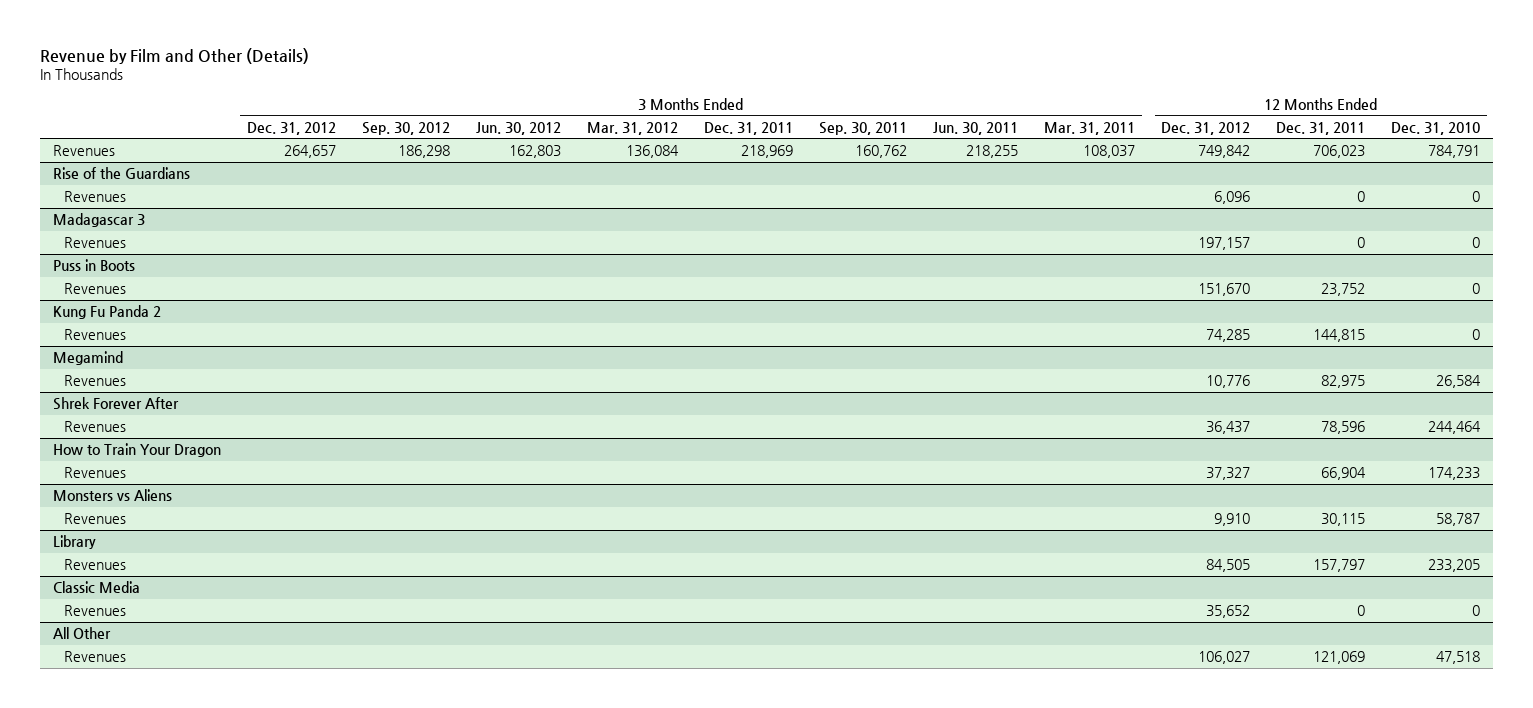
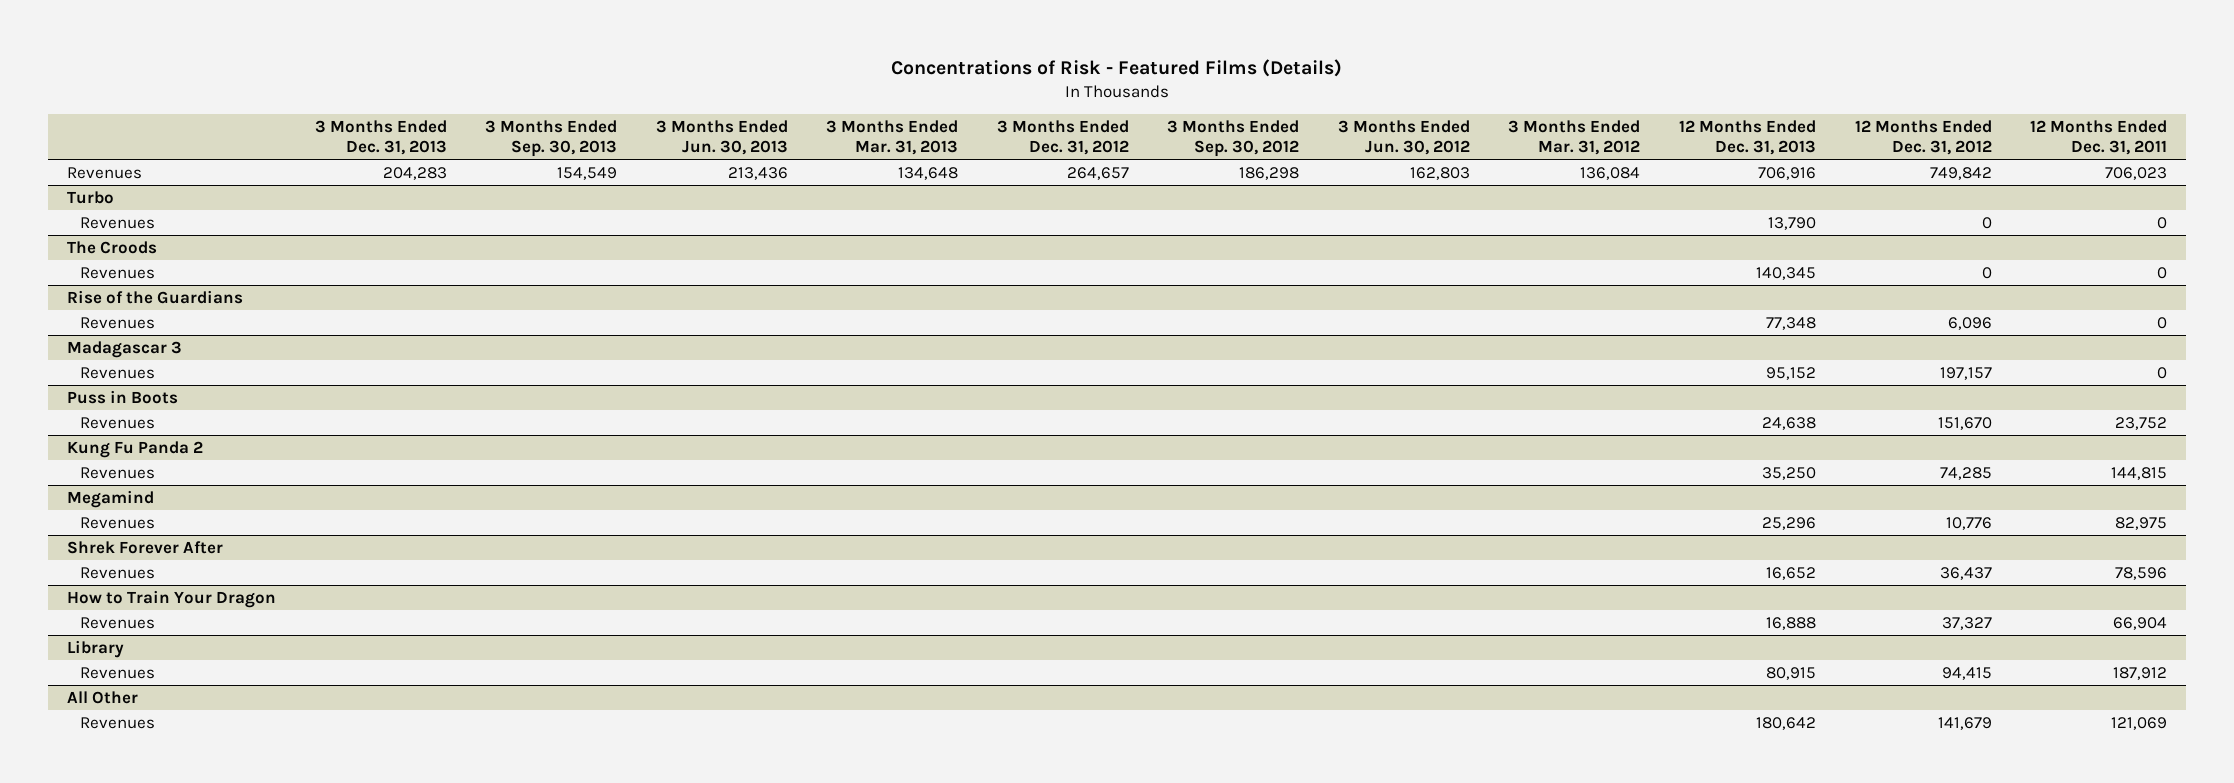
- Revenue by Film and Other (Details)
+ Concentrations of Risk - Featured Films (Details)
- | 3 Months Ended Dec. 31, 2012 | 3 Months Ended Sep. 30, 2012 | 3 Months Ended Jun. 30, 2012 | 3 Months Ended Mar. 31, 2012 | 3 Months Ended Dec. 31, 2011 | 3 Months Ended Sep. 30, 2011 | 3 Months Ended Jun. 30, 2011 | 3 Months Ended Mar. 31, 2011 | 12 Months Ended Dec. 31, 2012 | 12 Months Ended Dec. 31, 2011 | 12 Months Ended Dec. 31, 2010
+ | 3 Months Ended Dec. 31, 2013 | 3 Months Ended Sep. 30, 2013 | 3 Months Ended Jun. 30, 2013 | 3 Months Ended Mar. 31, 2013 | 3 Months Ended Dec. 31, 2012 | 3 Months Ended Sep. 30, 2012 | 3 Months Ended Jun. 30, 2012 | 3 Months Ended Mar. 31, 2012 | 12 Months Ended Dec. 31, 2013 | 12 Months Ended Dec. 31, 2012 | 12 Months Ended Dec. 31, 2011
+ Turbo
+ Revenues | | | | | | | | | 13,790 | 0 | 0
+ The Croods
+ Revenues | | | | | | | | | 140,345 | 0 | 0
- Monsters vs Aliens
- Revenues | | | | | | | | | 9,910 | 30,115 | 58,787
@ Library
- Revenues | | | | | | | | | 84,505 | 157,797 | 233,205
- Classic Media
- Revenues | | | | | | | | | 35,652 | 0 | 0
@ Library
+ Revenues | | | | | | | | | 80,915 | 94,415 | 187,912
@ All Other
- Revenues | | | | | | | | | 106,027 | 121,069 | 47,518
+ Revenues | | | | | | | | | 180,642 | 141,679 | 121,069

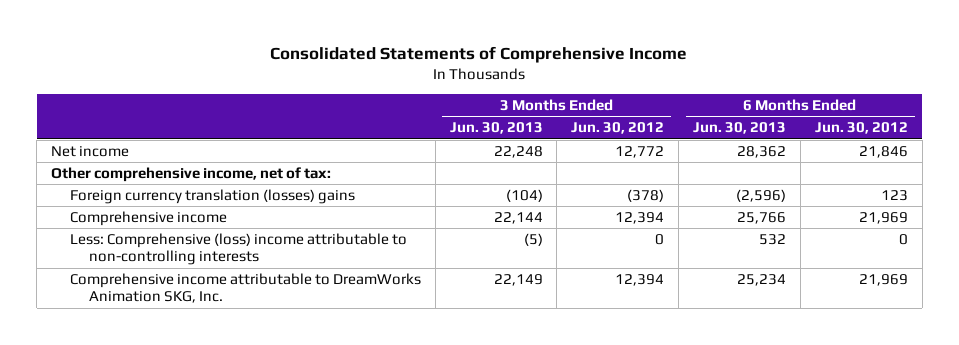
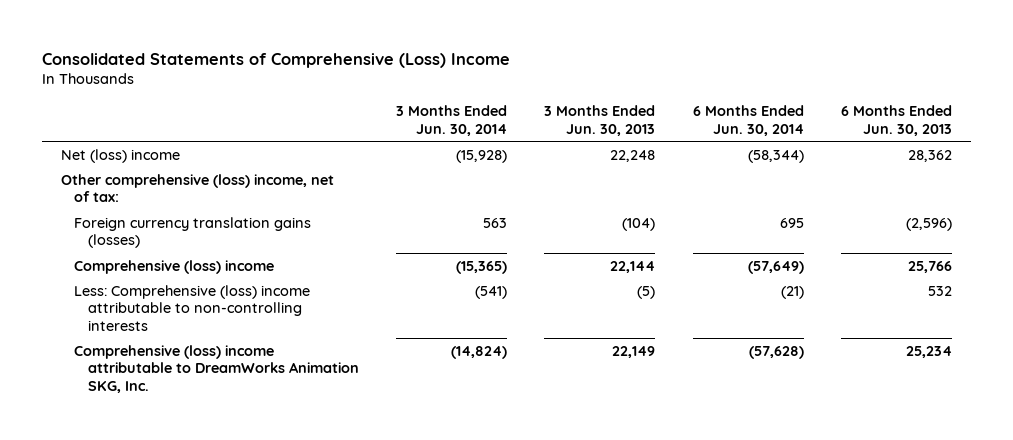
- Consolidated Statements of Comprehensive Income
+ Consolidated Statements of Comprehensive (Loss) Income
- | 3 Months Ended Jun. 30, 2013 | 3 Months Ended Jun. 30, 2012 | 6 Months Ended Jun. 30, 2013 | 6 Months Ended Jun. 30, 2012
+ | 3 Months Ended Jun. 30, 2014 | 3 Months Ended Jun. 30, 2013 | 6 Months Ended Jun. 30, 2014 | 6 Months Ended Jun. 30, 2013
- Net income | 22,248 | 12,772 | 28,362 | 21,846
- Other comprehensive income, net of tax:
- Foreign currency translation (losses) gains | (104) | (378) | (2,596) | 123
- Comprehensive income | 22,144 | 12,394 | 25,766 | 21,969
+ Net (loss) income | (15,928) | 22,248 | (58,344) | 28,362
+ Other comprehensive (loss) income, net of tax:
+ Foreign currency translation gains (losses) | 563 | (104) | 695 | (2,596)
+ Comprehensive (loss) income | (15,365) | 22,144 | (57,649) | 25,766
- Comprehensive income attributable to DreamWorks Animation SKG, Inc. | 22,149 | 12,394 | 25,234 | 21,969
+ Comprehensive (loss) income attributable to DreamWorks Animation SKG, Inc. | (14,824) | 22,149 | (57,628) | 25,234

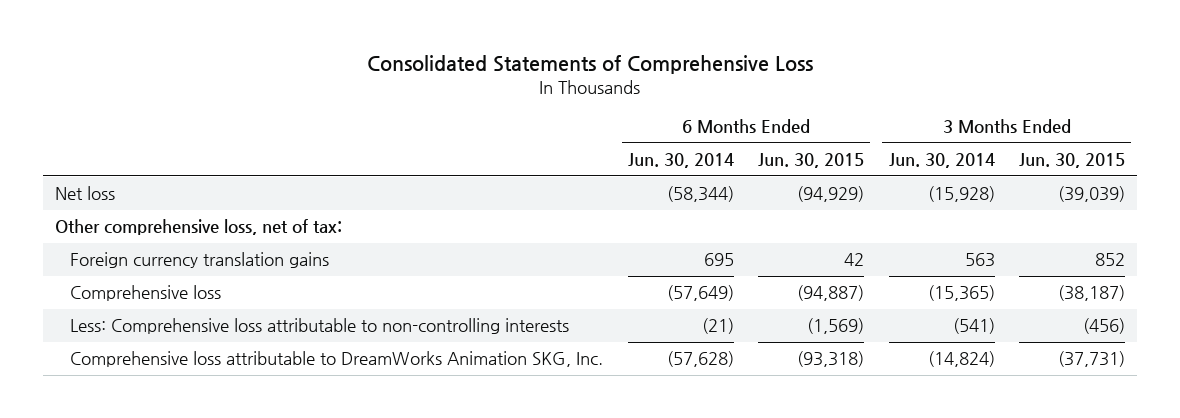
- Consolidated Statements of Comprehensive (Loss) Income
+ Consolidated Statements of Comprehensive Loss
- | 3 Months Ended Jun. 30, 2014 | 3 Months Ended Jun. 30, 2013 | 6 Months Ended Jun. 30, 2014 | 6 Months Ended Jun. 30, 2013
+ | 6 Months Ended Jun. 30, 2014 | 6 Months Ended Jun. 30, 2015 | 3 Months Ended Jun. 30, 2014 | 3 Months Ended Jun. 30, 2015
- Net (loss) income | (15,928) | 22,248 | (58,344) | 28,362
- Other comprehensive (loss) income, net of tax:
- Foreign currency translation gains (losses) | 563 | (104) | 695 | (2,596)
- Comprehensive (loss) income | (15,365) | 22,144 | (57,649) | 25,766
- Less: Comprehensive (loss) income attributable to non-controlling interests | (541) | (5) | (21) | 532
- Comprehensive (loss) income attributable to DreamWorks Animation SKG, Inc. | (14,824) | 22,149 | (57,628) | 25,234
+ Net loss | (58,344) | (94,929) | (15,928) | (39,039)
+ Other comprehensive loss, net of tax:
+ Foreign currency translation gains | 695 | 42 | 563 | 852
+ Comprehensive loss | (57,649) | (94,887) | (15,365) | (38,187)
+ Less: Comprehensive loss attributable to non-controlling interests | (21) | (1,569) | (541) | (456)
+ Comprehensive loss attributable to DreamWorks Animation SKG, Inc. | (57,628) | (93,318) | (14,824) | (37,731)

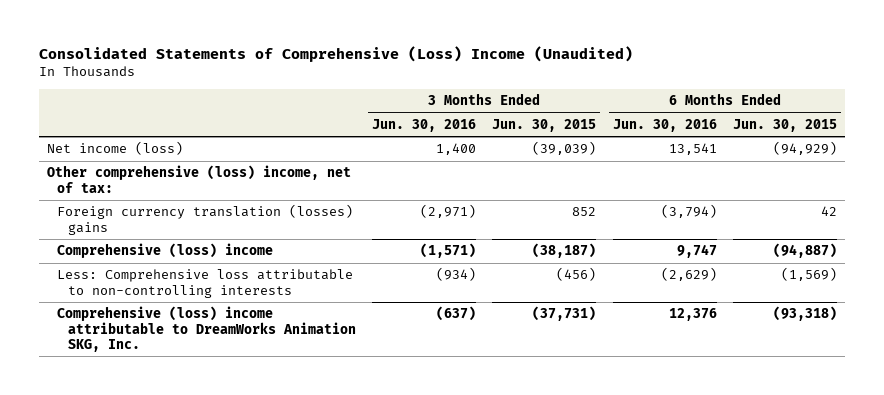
- Consolidated Statements of Comprehensive Loss
+ Consolidated Statements of Comprehensive (Loss) Income (Unaudited)
- | 6 Months Ended Jun. 30, 2014 | 6 Months Ended Jun. 30, 2015 | 3 Months Ended Jun. 30, 2014 | 3 Months Ended Jun. 30, 2015
+ | 3 Months Ended Jun. 30, 2016 | 3 Months Ended Jun. 30, 2015 | 6 Months Ended Jun. 30, 2016 | 6 Months Ended Jun. 30, 2015
- Net loss | (58,344) | (94,929) | (15,928) | (39,039)
- Other comprehensive loss, net of tax:
- Foreign currency translation gains | 695 | 42 | 563 | 852
- Comprehensive loss | (57,649) | (94,887) | (15,365) | (38,187)
+ Net income (loss) | 1,400 | (39,039) | 13,541 | (94,929)
+ Other comprehensive (loss) income, net of tax:
+ Foreign currency translation (losses) gains | (2,971) | 852 | (3,794) | 42
+ Comprehensive (loss) income | (1,571) | (38,187) | 9,747 | (94,887)
- Comprehensive loss attributable to DreamWorks Animation SKG, Inc. | (57,628) | (93,318) | (14,824) | (37,731)
+ Comprehensive (loss) income attributable to DreamWorks Animation SKG, Inc. | (637) | (37,731) | 12,376 | (93,318)

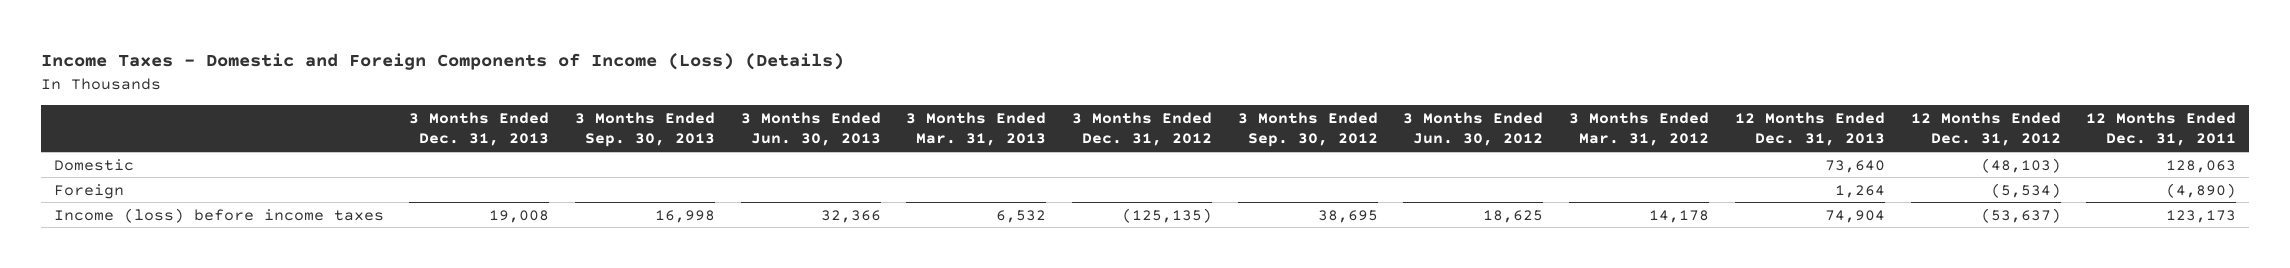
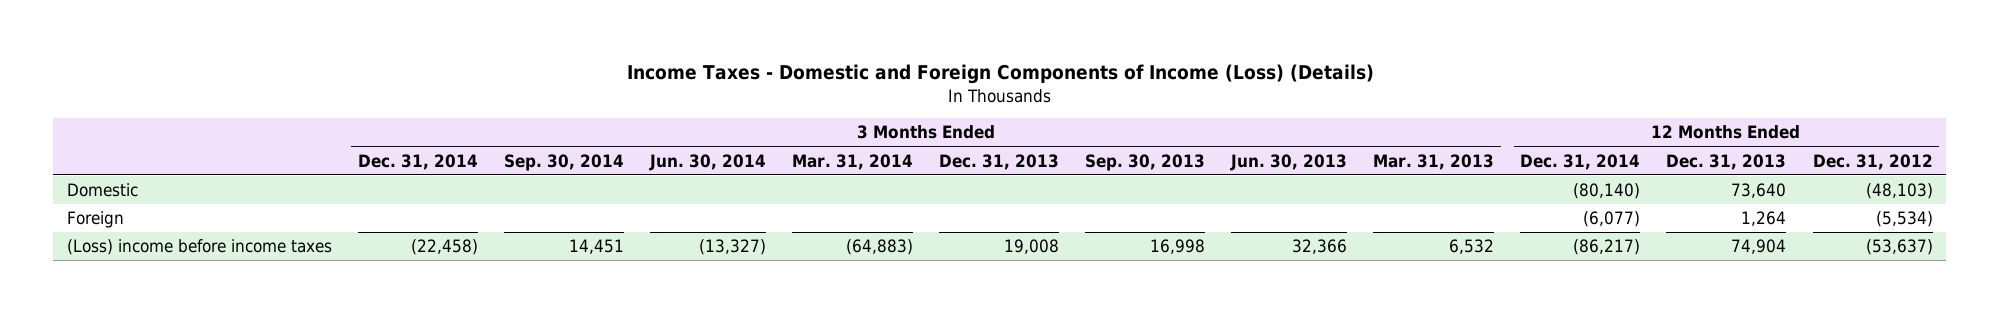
- | 3 Months Ended Dec. 31, 2013 | 3 Months Ended Sep. 30, 2013 | 3 Months Ended Jun. 30, 2013 | 3 Months Ended Mar. 31, 2013 | 3 Months Ended Dec. 31, 2012 | 3 Months Ended Sep. 30, 2012 | 3 Months Ended Jun. 30, 2012 | 3 Months Ended Mar. 31, 2012 | 12 Months Ended Dec. 31, 2013 | 12 Months Ended Dec. 31, 2012 | 12 Months Ended Dec. 31, 2011
+ | 3 Months Ended Dec. 31, 2014 | 3 Months Ended Sep. 30, 2014 | 3 Months Ended Jun. 30, 2014 | 3 Months Ended Mar. 31, 2014 | 3 Months Ended Dec. 31, 2013 | 3 Months Ended Sep. 30, 2013 | 3 Months Ended Jun. 30, 2013 | 3 Months Ended Mar. 31, 2013 | 12 Months Ended Dec. 31, 2014 | 12 Months Ended Dec. 31, 2013 | 12 Months Ended Dec. 31, 2012
- Income (loss) before income taxes | 19,008 | 16,998 | 32,366 | 6,532 | (125,135) | 38,695 | 18,625 | 14,178 | 74,904 | (53,637) | 123,173
+ (Loss) income before income taxes | (22,458) | 14,451 | (13,327) | (64,883) | 19,008 | 16,998 | 32,366 | 6,532 | (86,217) | 74,904 | (53,637)

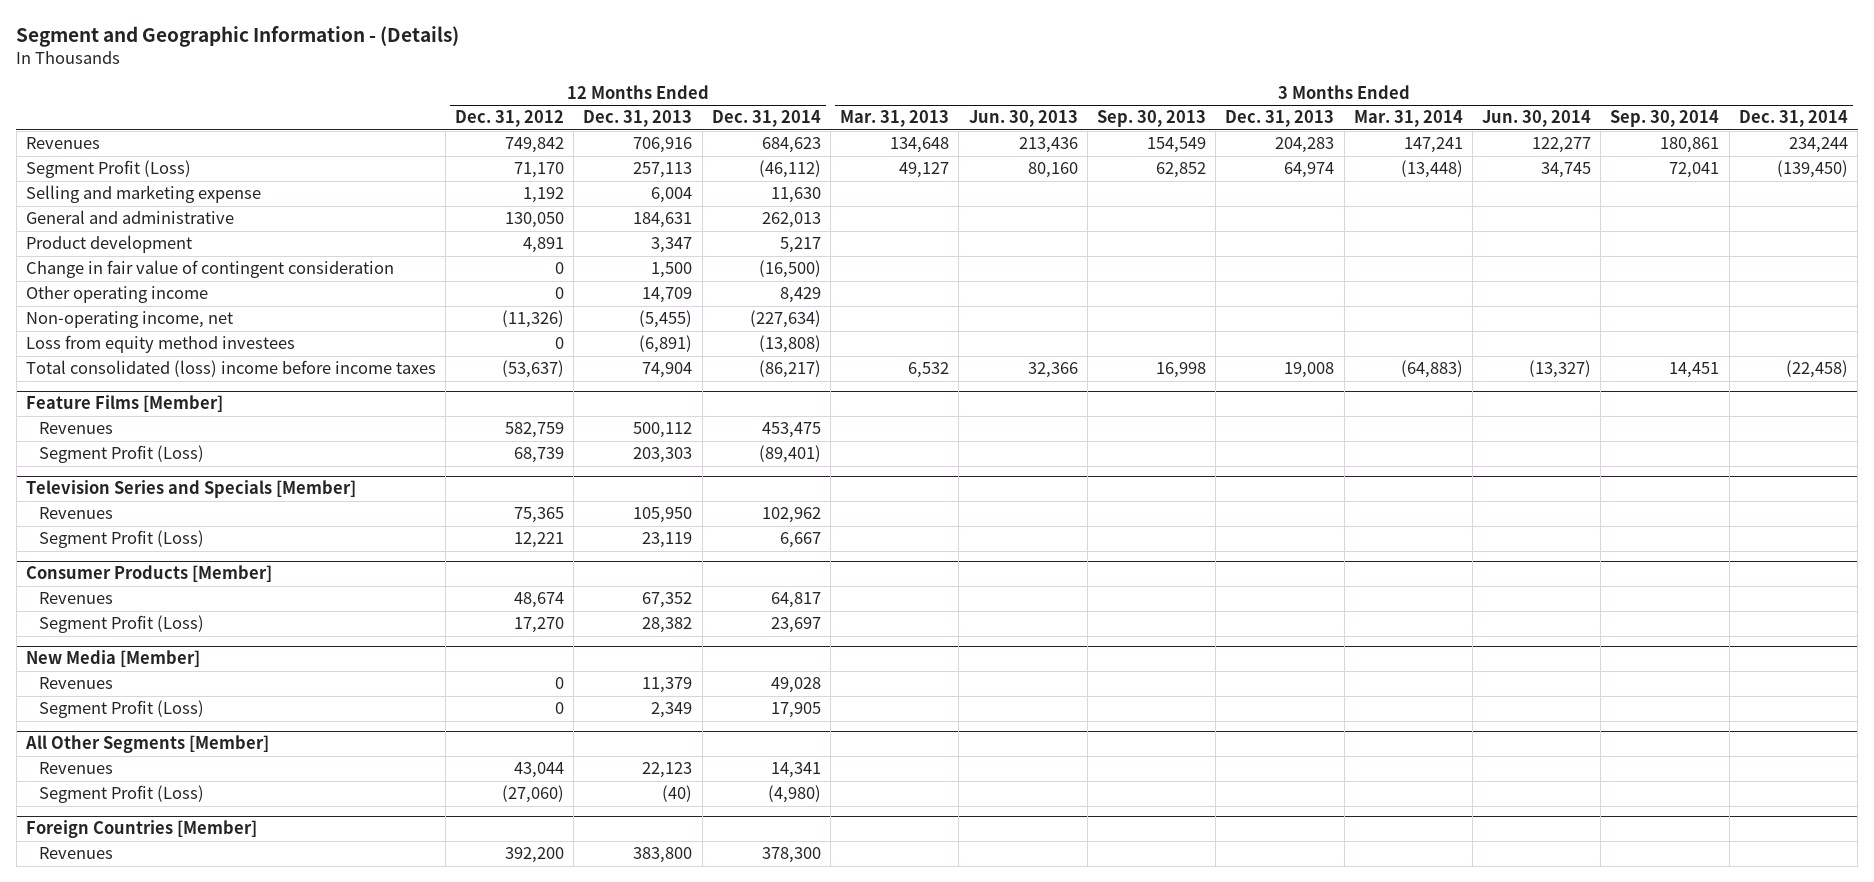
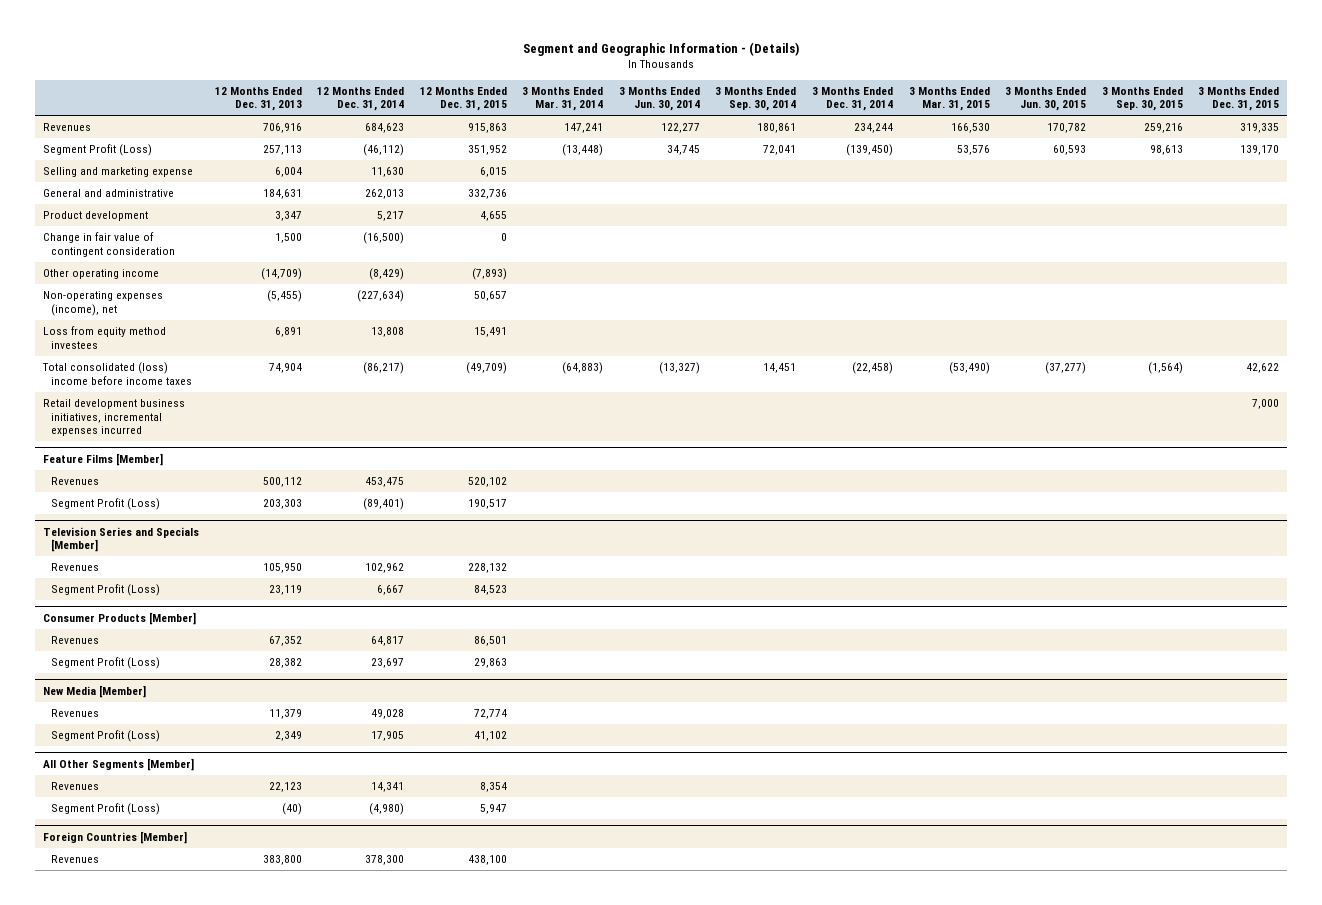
- | 12 Months Ended Dec. 31, 2012 | 12 Months Ended Dec. 31, 2013 | 12 Months Ended Dec. 31, 2014 | 3 Months Ended Mar. 31, 2013 | 3 Months Ended Jun. 30, 2013 | 3 Months Ended Sep. 30, 2013 | 3 Months Ended Dec. 31, 2013 | 3 Months Ended Mar. 31, 2014 | 3 Months Ended Jun. 30, 2014 | 3 Months Ended Sep. 30, 2014 | 3 Months Ended Dec. 31, 2014
+ | 12 Months Ended Dec. 31, 2013 | 12 Months Ended Dec. 31, 2014 | 12 Months Ended Dec. 31, 2015 | 3 Months Ended Mar. 31, 2014 | 3 Months Ended Jun. 30, 2014 | 3 Months Ended Sep. 30, 2014 | 3 Months Ended Dec. 31, 2014 | 3 Months Ended Mar. 31, 2015 | 3 Months Ended Jun. 30, 2015 | 3 Months Ended Sep. 30, 2015 | 3 Months Ended Dec. 31, 2015
- Other operating income | 0 | 14,709 | 8,429 | | | | | | | |
- Non-operating income, net | (11,326) | (5,455) | (227,634) | | | | | | | |
- Loss from equity method investees | 0 | (6,891) | (13,808) | | | | | | | |
+ Other operating income | (14,709) | (8,429) | (7,893) | | | | | | | |
+ Non-operating expenses (income), net | (5,455) | (227,634) | 50,657 | | | | | | | |
+ Loss from equity method investees | 6,891 | 13,808 | 15,491 | | | | | | | |
+ Retail development business initiatives, incremental expenses incurred | | | | | | | | | | | 7,000

